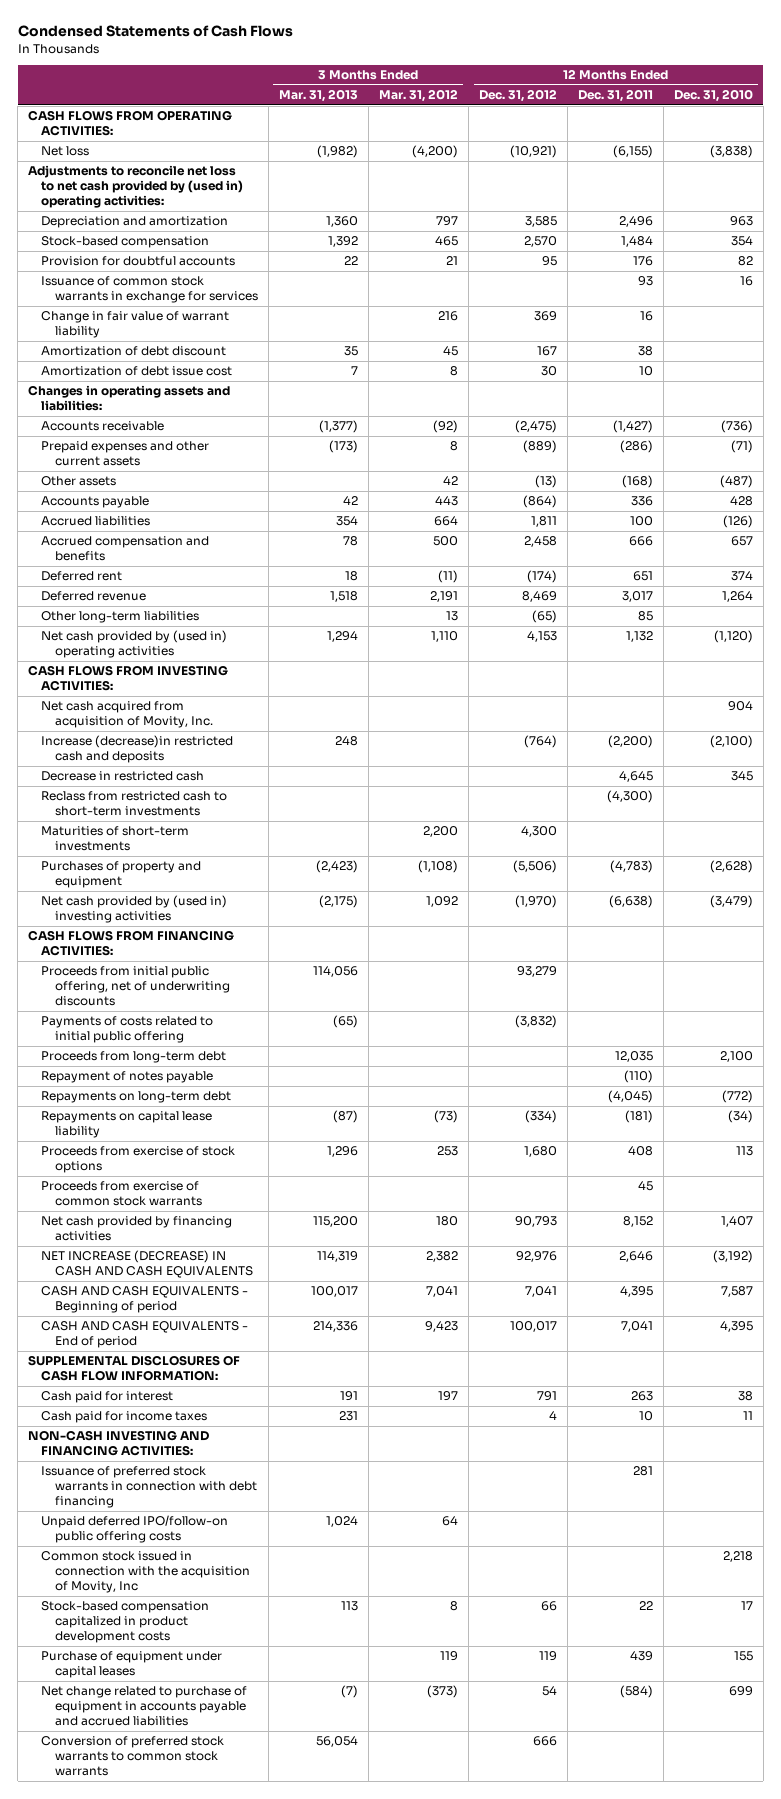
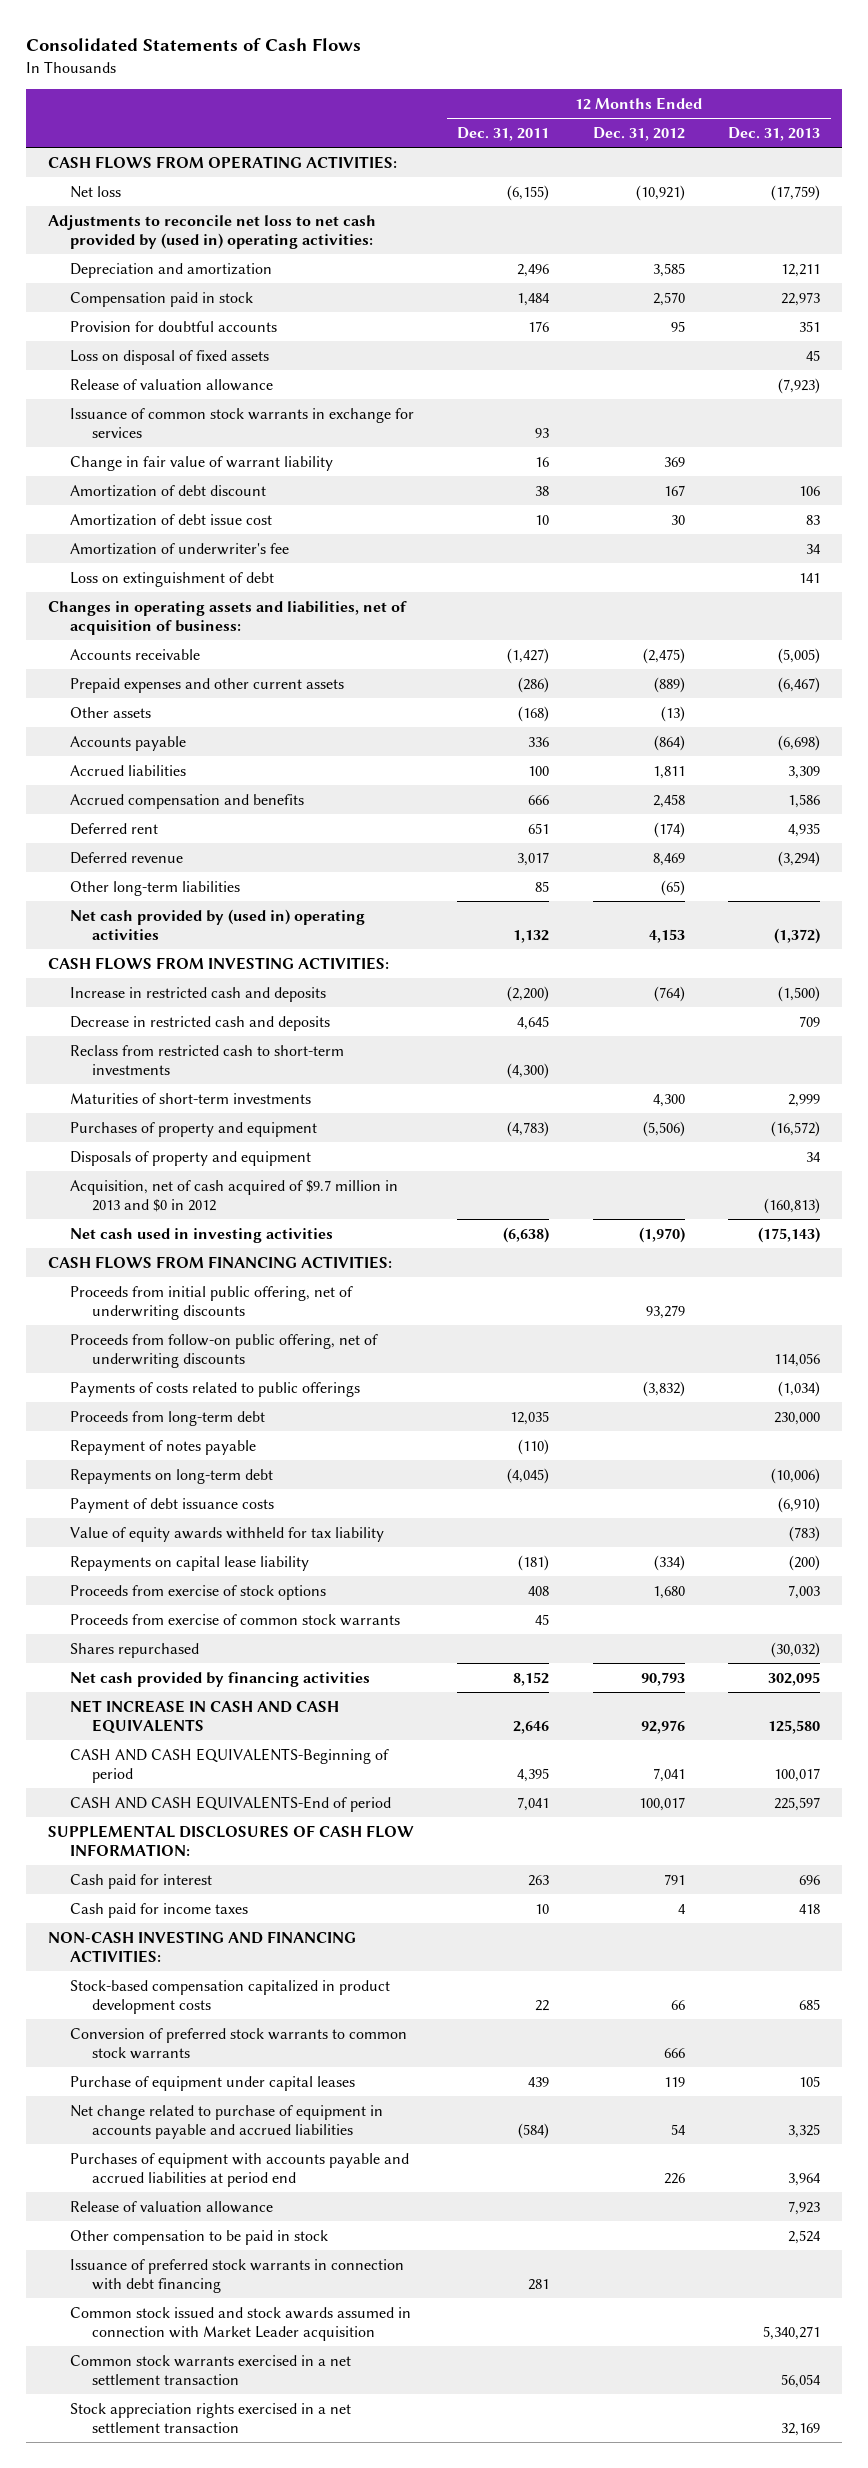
- Condensed Statements of Cash Flows
+ Consolidated Statements of Cash Flows
- | 3 Months Ended Mar. 31, 2013 | 3 Months Ended Mar. 31, 2012 | 12 Months Ended Dec. 31, 2012 | 12 Months Ended Dec. 31, 2011 | 12 Months Ended Dec. 31, 2010
+ | 12 Months Ended Dec. 31, 2011 | 12 Months Ended Dec. 31, 2012 | 12 Months Ended Dec. 31, 2013
- Stock-based compensation | 1,392 | 465 | 2,570 | 1,484 | 354
+ Compensation paid in stock | 1,484 | 2,570 | 22,973
+ Loss on disposal of fixed assets | | | 45
+ Release of valuation allowance | | | (7,923)
- Changes in operating assets and liabilities:
+ Amortization of underwriter's fee | | | 34
+ Loss on extinguishment of debt | | | 141
+ Changes in operating assets and liabilities, net of acquisition of business:
- Net cash acquired from acquisition of Movity, Inc. | | | | | 904
- Increase (decrease)in restricted cash and deposits | 248 | | (764) | (2,200) | (2,100)
- Decrease in restricted cash | | | | 4,645 | 345
+ Increase in restricted cash and deposits | (2,200) | (764) | (1,500)
+ Decrease in restricted cash and deposits | 4,645 | | 709
- Net cash provided by (used in) investing activities | (2,175) | 1,092 | (1,970) | (6,638) | (3,479)
+ Disposals of property and equipment | | | 34
+ Acquisition, net of cash acquired of $9.7 million in 2013 and $0 in 2012 | | | (160,813)
+ Net cash used in investing activities | (6,638) | (1,970) | (175,143)
- Payments of costs related to initial public offering | (65) | | (3,832) | |
+ Proceeds from follow-on public offering, net of underwriting discounts | | | 114,056
+ Payments of costs related to public offerings | | (3,832) | (1,034)
+ Payment of debt issuance costs | | | (6,910)
+ Value of equity awards withheld for tax liability | | | (783)
+ Shares repurchased | | | (30,032)
- NET INCREASE (DECREASE) IN CASH AND CASH EQUIVALENTS | 114,319 | 2,382 | 92,976 | 2,646 | (3,192)
- CASH AND CASH EQUIVALENTS - Beginning of period | 100,017 | 7,041 | 7,041 | 4,395 | 7,587
- CASH AND CASH EQUIVALENTS - End of period | 214,336 | 9,423 | 100,017 | 7,041 | 4,395
+ NET INCREASE IN CASH AND CASH EQUIVALENTS | 2,646 | 92,976 | 125,580
+ CASH AND CASH EQUIVALENTS-Beginning of period | 4,395 | 7,041 | 100,017
+ CASH AND CASH EQUIVALENTS-End of period | 7,041 | 100,017 | 225,597
- Unpaid deferred IPO/follow-on public offering costs | 1,024 | 64 | | |
- Common stock issued in connection with the acquisition of Movity, Inc | | | | | 2,218
moved up: Conversion of preferred stock warrants to common stock warrants | | 666 |
+ Purchases of equipment with accounts payable and accrued liabilities at period end | | 226 | 3,964
+ Release of valuation allowance | | | 7,923
+ Other compensation to be paid in stock | | | 2,524
moved down: Issuance of preferred stock warrants in connection with debt financing | 281 | |
+ Common stock issued and stock awards assumed in connection with Market Leader acquisition | | | 5,340,271
+ Common stock warrants exercised in a net settlement transaction | | | 56,054
+ Stock appreciation rights exercised in a net settlement transaction | | | 32,169

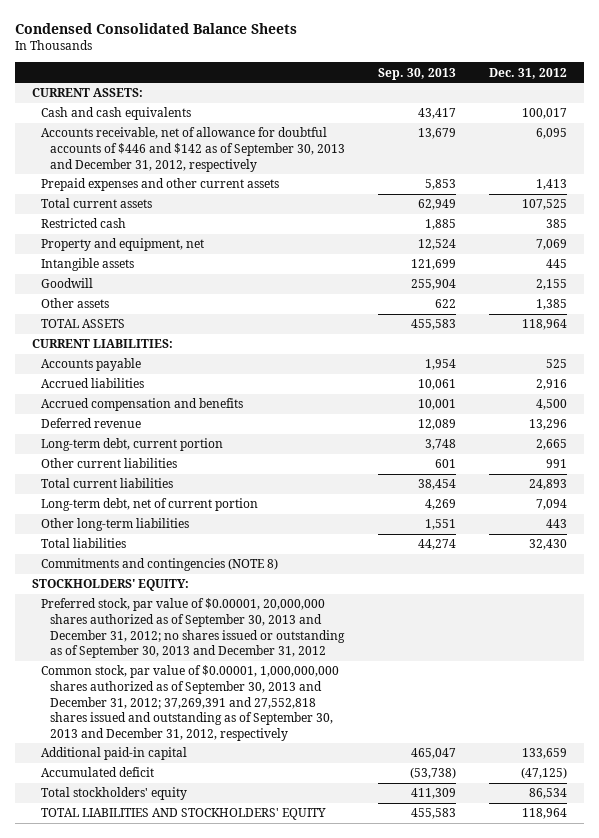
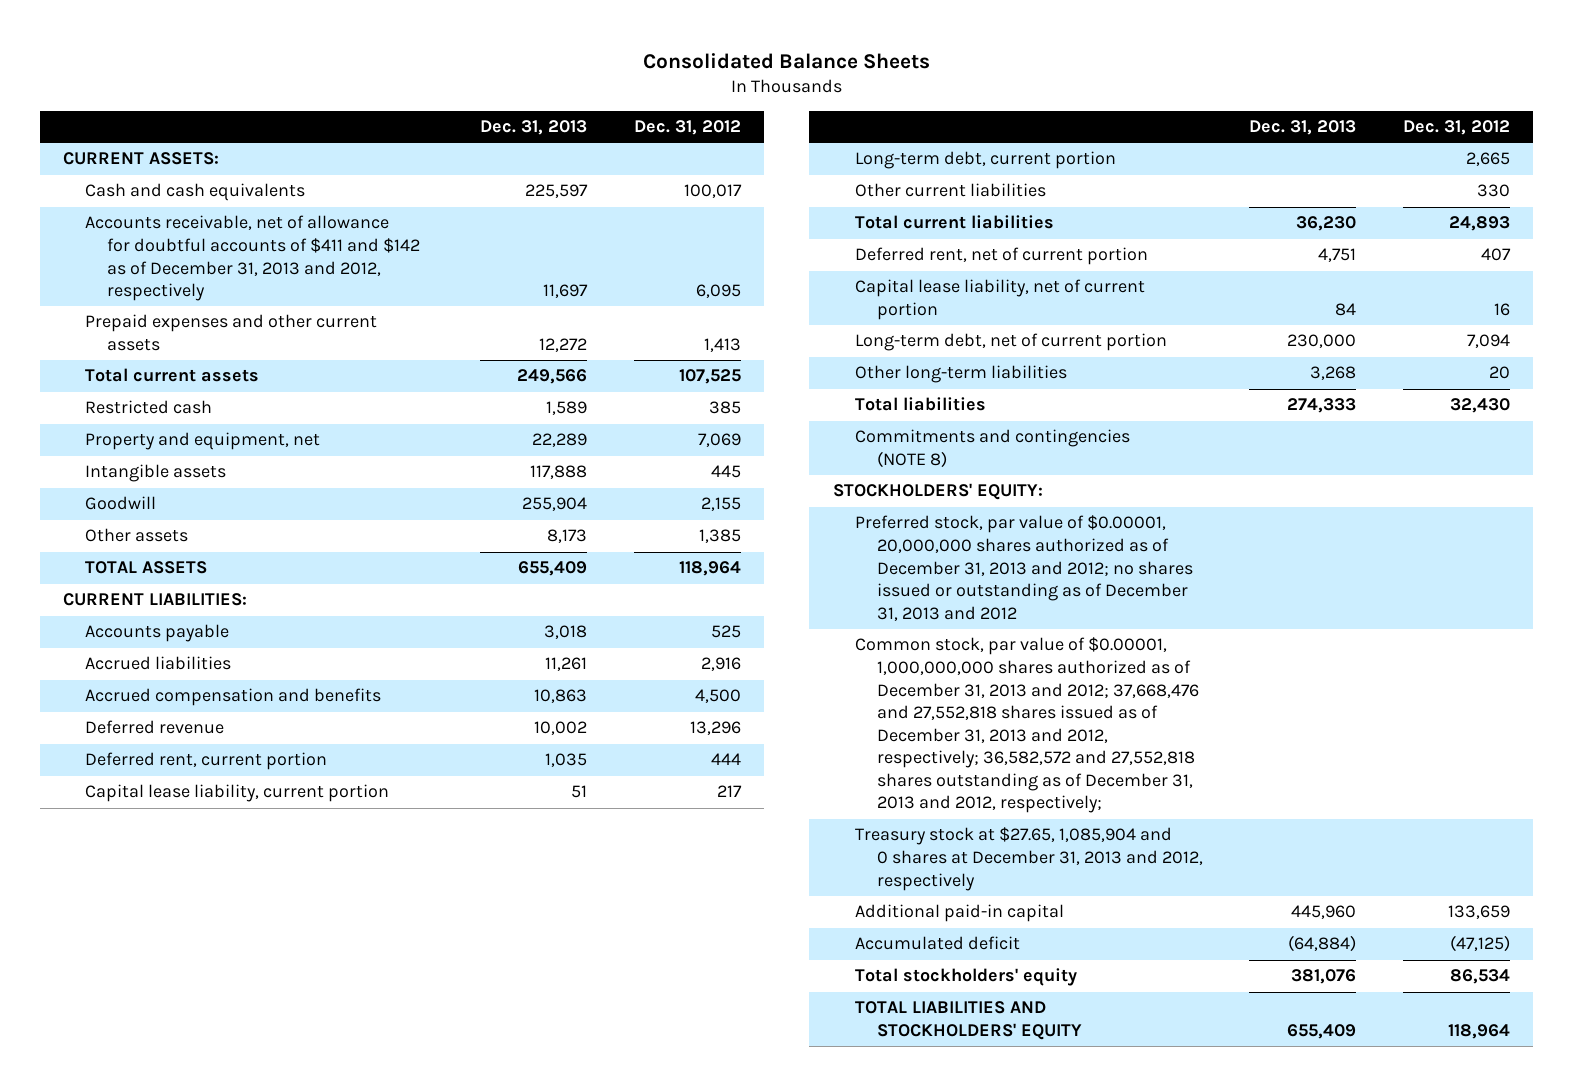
- Condensed Consolidated Balance Sheets
+ Consolidated Balance Sheets
- | Sep. 30, 2013 | Dec. 31, 2012
+ | Dec. 31, 2013 | Dec. 31, 2012
- Accounts receivable, net of allowance for doubtful accounts of $446 and $142 as of September 30, 2013 and December 31, 2012, respectively | 13,679 | 6,095
+ Accounts receivable, net of allowance for doubtful accounts of $411 and $142 as of December 31, 2013 and 2012, respectively | 11,697 | 6,095
+ Deferred rent, current portion | 1,035 | 444
+ Capital lease liability, current portion | 51 | 217
- Other current liabilities | 601 | 991
+ Other current liabilities | | 330
+ Deferred rent, net of current portion | 4,751 | 407
+ Capital lease liability, net of current portion | 84 | 16
- Other long-term liabilities | 1,551 | 443
+ Other long-term liabilities | 3,268 | 20
- Preferred stock, par value of $0.00001, 20,000,000 shares authorized as of September 30, 2013 and December 31, 2012; no shares issued or outstanding as of September 30, 2013 and December 31, 2012
- Common stock, par value of $0.00001, 1,000,000,000 shares authorized as of September 30, 2013 and December 31, 2012; 37,269,391 and 27,552,818 shares issued and outstanding as of September 30, 2013 and December 31, 2012, respectively
+ Preferred stock, par value of $0.00001, 20,000,000 shares authorized as of December 31, 2013 and 2012; no shares issued or outstanding as of December 31, 2013 and 2012
+ Common stock, par value of $0.00001, 1,000,000,000 shares authorized as of December 31, 2013 and 2012; 37,668,476 and 27,552,818 shares issued as of December 31, 2013 and 2012, respectively; 36,582,572 and 27,552,818 shares outstanding as of December 31, 2013 and 2012, respectively;
+ Treasury stock at $27.65, 1,085,904 and 0 shares at December 31, 2013 and 2012, respectively

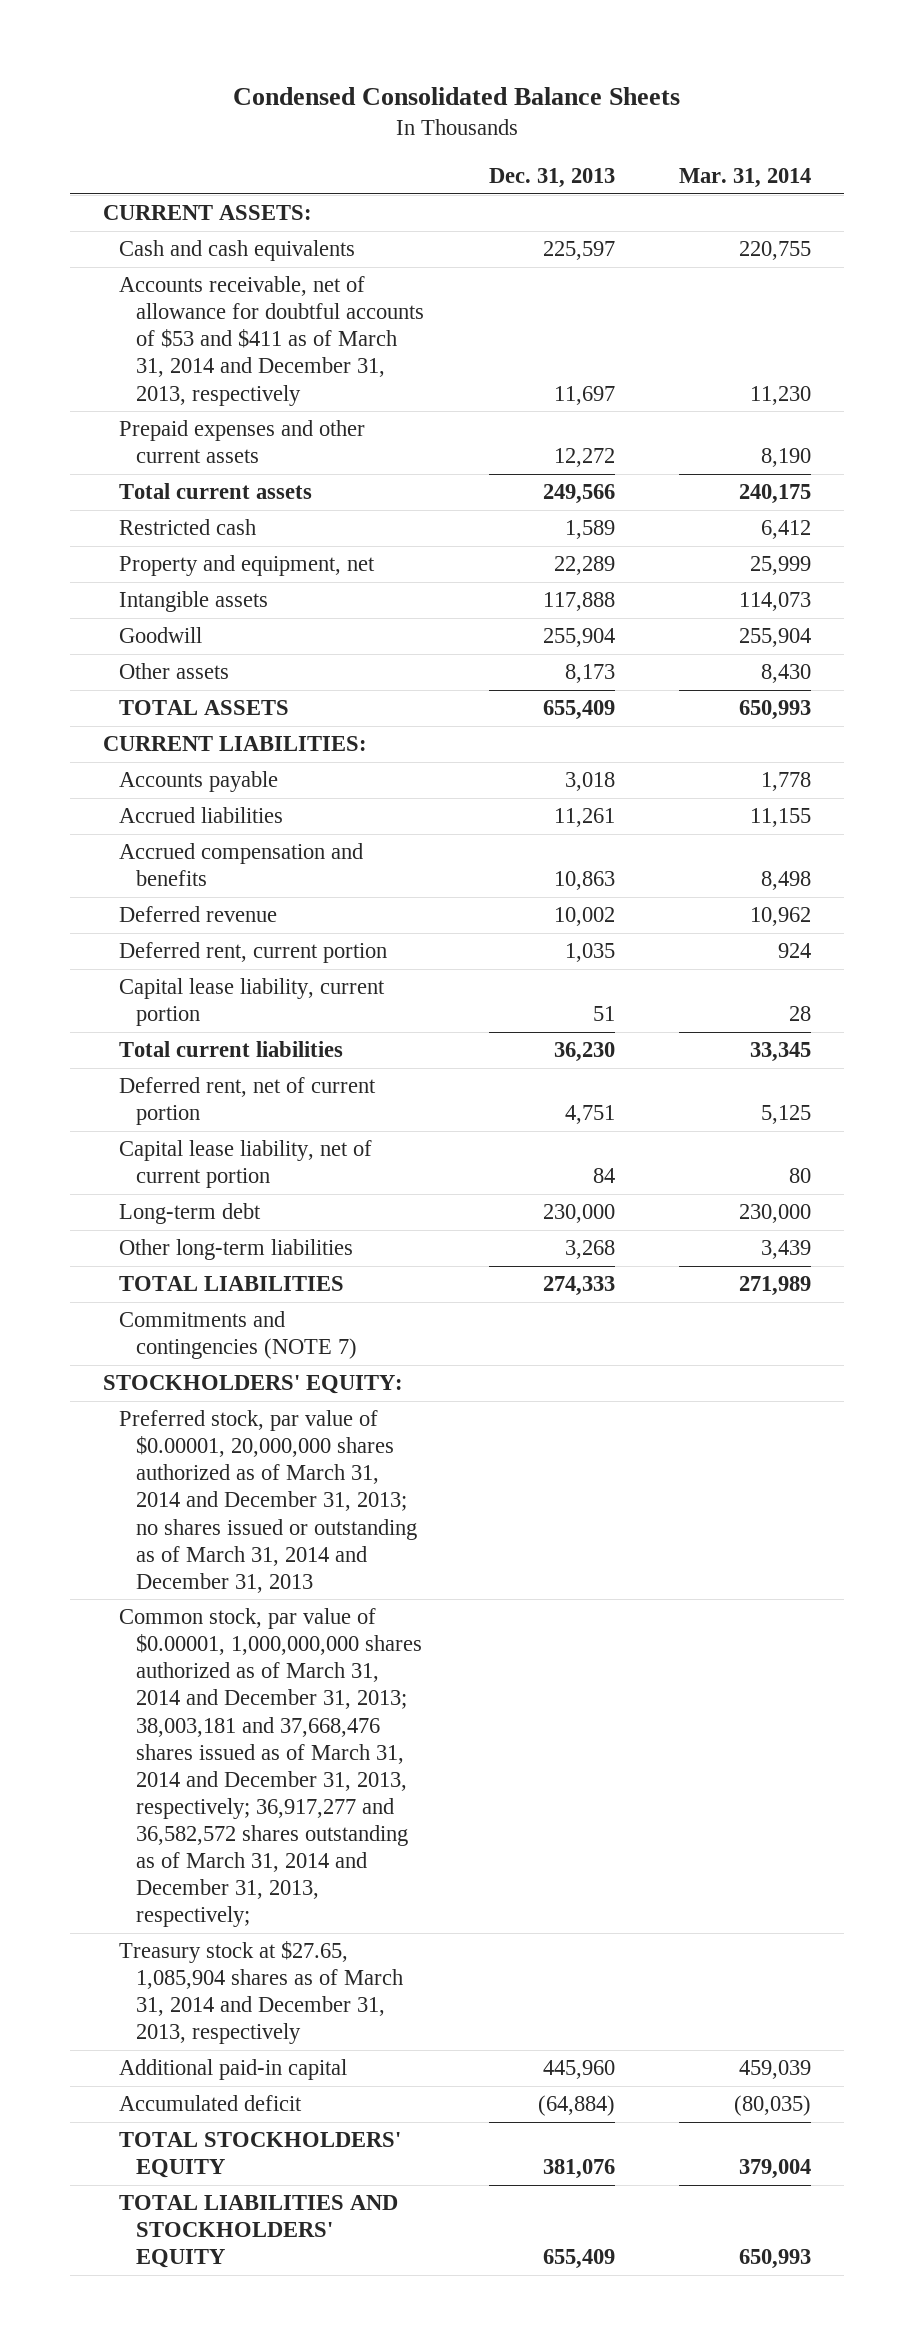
- Consolidated Balance Sheets
+ Condensed Consolidated Balance Sheets
- | Dec. 31, 2013 | Dec. 31, 2012
+ | Dec. 31, 2013 | Mar. 31, 2014
- Accounts receivable, net of allowance for doubtful accounts of $411 and $142 as of December 31, 2013 and 2012, respectively | 11,697 | 6,095
+ Accounts receivable, net of allowance for doubtful accounts of $53 and $411 as of March 31, 2014 and December 31, 2013, respectively | 11,697 | 11,230
- Long-term debt, current portion | | 2,665
- Other current liabilities | | 330
- Long-term debt, net of current portion | 230,000 | 7,094
+ Long-term debt | 230,000 | 230,000
- Total liabilities | 274,333 | 32,430
- Commitments and contingencies (NOTE 8)
+ TOTAL LIABILITIES | 274,333 | 271,989
+ Commitments and contingencies (NOTE 7)
- Preferred stock, par value of $0.00001, 20,000,000 shares authorized as of December 31, 2013 and 2012; no shares issued or outstanding as of December 31, 2013 and 2012
- Common stock, par value of $0.00001, 1,000,000,000 shares authorized as of December 31, 2013 and 2012; 37,668,476 and 27,552,818 shares issued as of December 31, 2013 and 2012, respectively; 36,582,572 and 27,552,818 shares outstanding as of December 31, 2013 and 2012, respectively;
- Treasury stock at $27.65, 1,085,904 and 0 shares at December 31, 2013 and 2012, respectively
+ Preferred stock, par value of $0.00001, 20,000,000 shares authorized as of March 31, 2014 and December 31, 2013; no shares issued or outstanding as of March 31, 2014 and December 31, 2013
+ Common stock, par value of $0.00001, 1,000,000,000 shares authorized as of March 31, 2014 and December 31, 2013; 38,003,181 and 37,668,476 shares issued as of March 31, 2014 and December 31, 2013, respectively; 36,917,277 and 36,582,572 shares outstanding as of March 31, 2014 and December 31, 2013, respectively;
+ Treasury stock at $27.65, 1,085,904 shares as of March 31, 2014 and December 31, 2013, respectively
- Total stockholders' equity | 381,076 | 86,534
+ TOTAL STOCKHOLDERS' EQUITY | 381,076 | 379,004

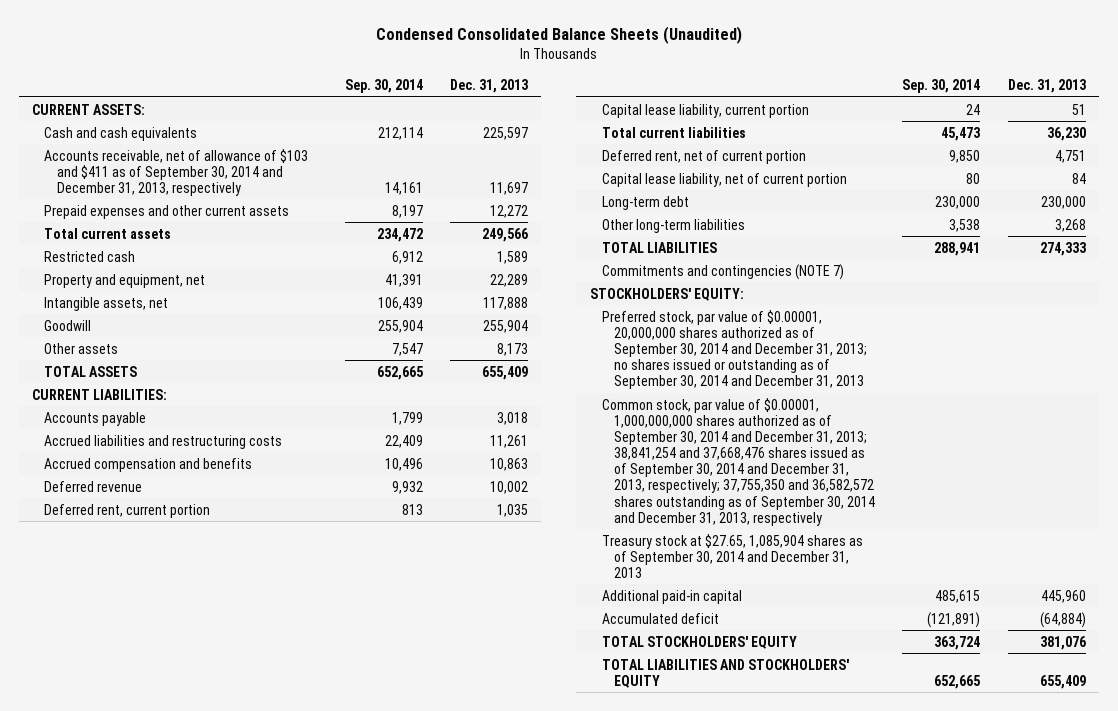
- Condensed Consolidated Balance Sheets
+ Condensed Consolidated Balance Sheets (Unaudited)
- | Dec. 31, 2013 | Mar. 31, 2014
+ | Sep. 30, 2014 | Dec. 31, 2013
- Accounts receivable, net of allowance for doubtful accounts of $53 and $411 as of March 31, 2014 and December 31, 2013, respectively | 11,697 | 11,230
+ Accounts receivable, net of allowance of $103 and $411 as of September 30, 2014 and December 31, 2013, respectively | 14,161 | 11,697
- Intangible assets | 117,888 | 114,073
+ Intangible assets, net | 106,439 | 117,888
- Accrued liabilities | 11,261 | 11,155
+ Accrued liabilities and restructuring costs | 22,409 | 11,261
- Preferred stock, par value of $0.00001, 20,000,000 shares authorized as of March 31, 2014 and December 31, 2013; no shares issued or outstanding as of March 31, 2014 and December 31, 2013
- Common stock, par value of $0.00001, 1,000,000,000 shares authorized as of March 31, 2014 and December 31, 2013; 38,003,181 and 37,668,476 shares issued as of March 31, 2014 and December 31, 2013, respectively; 36,917,277 and 36,582,572 shares outstanding as of March 31, 2014 and December 31, 2013, respectively;
- Treasury stock at $27.65, 1,085,904 shares as of March 31, 2014 and December 31, 2013, respectively
+ Preferred stock, par value of $0.00001, 20,000,000 shares authorized as of September 30, 2014 and December 31, 2013; no shares issued or outstanding as of September 30, 2014 and December 31, 2013
+ Common stock, par value of $0.00001, 1,000,000,000 shares authorized as of September 30, 2014 and December 31, 2013; 38,841,254 and 37,668,476 shares issued as of September 30, 2014 and December 31, 2013, respectively; 37,755,350 and 36,582,572 shares outstanding as of September 30, 2014 and December 31, 2013, respectively
+ Treasury stock at $27.65, 1,085,904 shares as of September 30, 2014 and December 31, 2013

